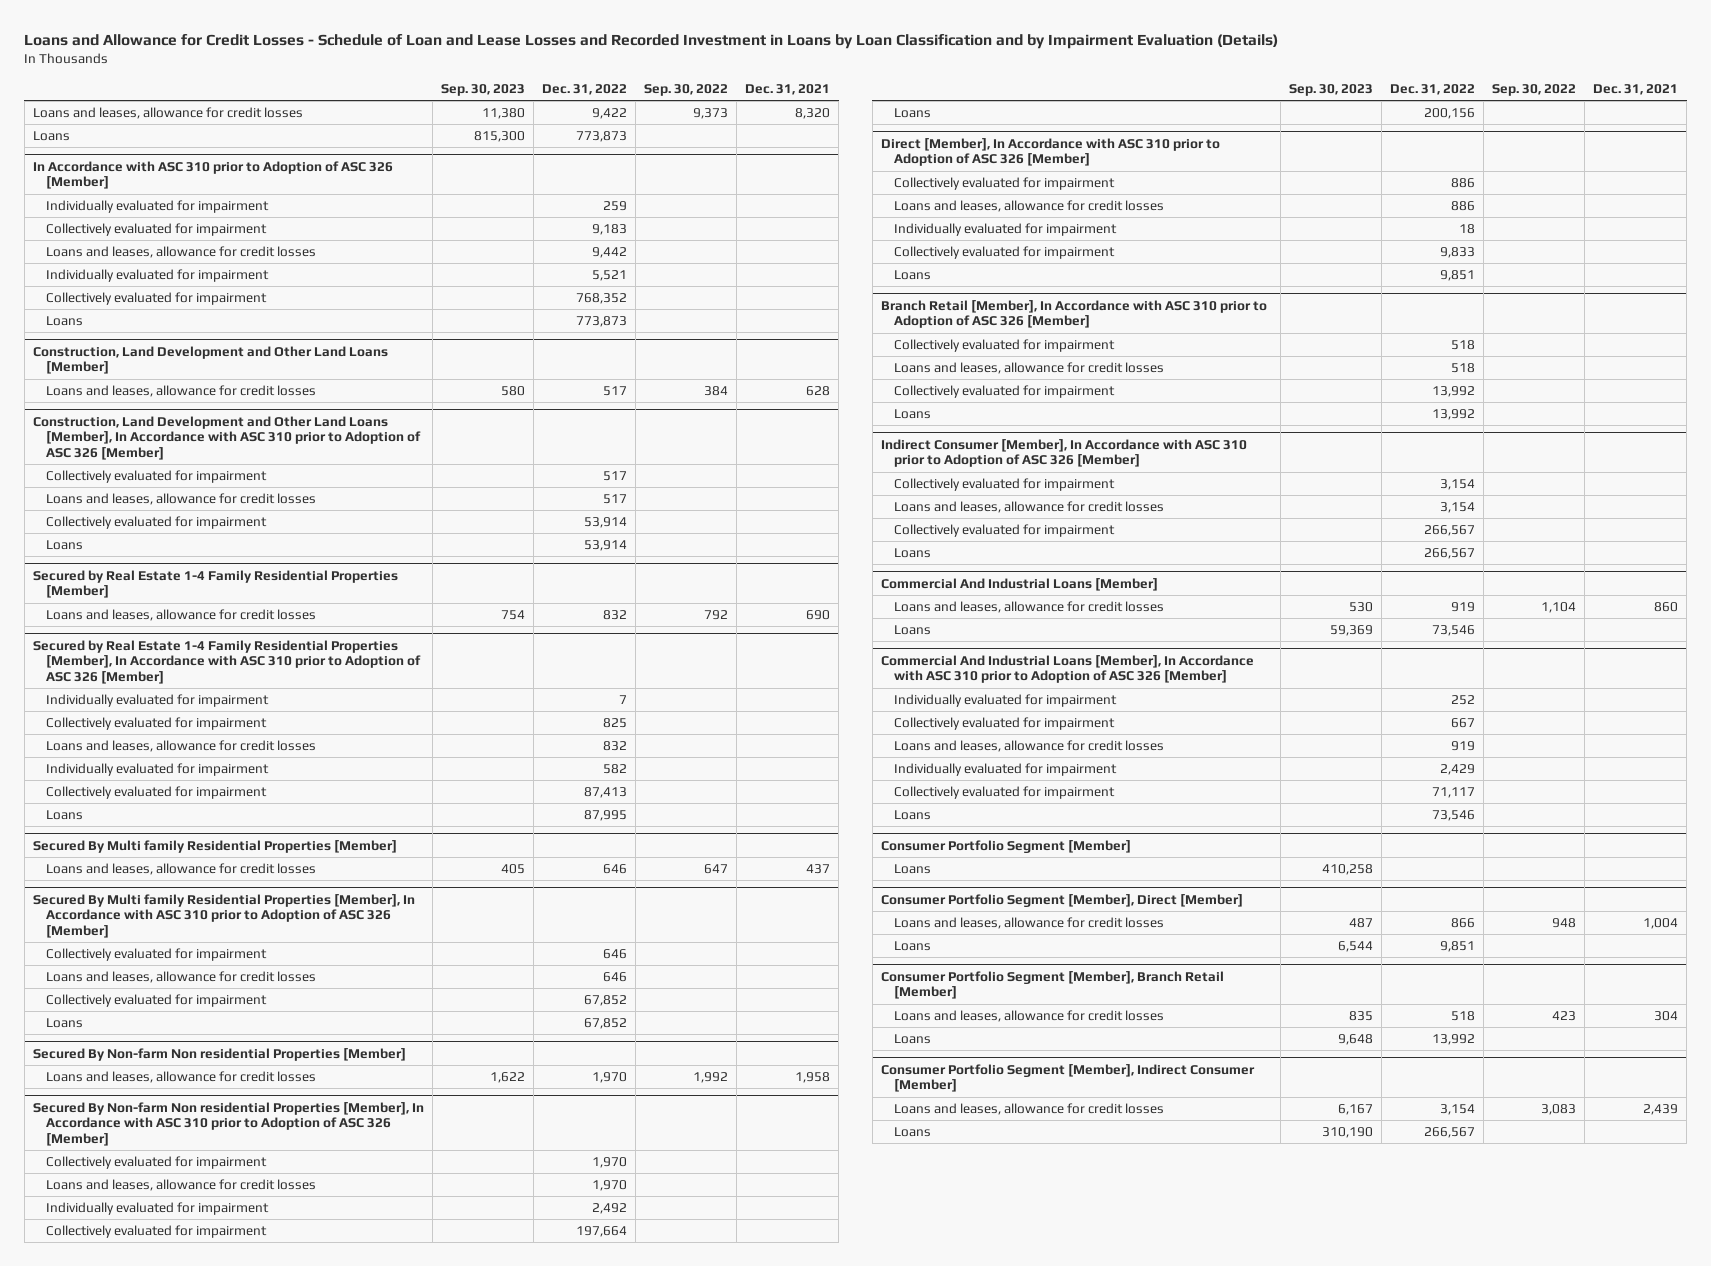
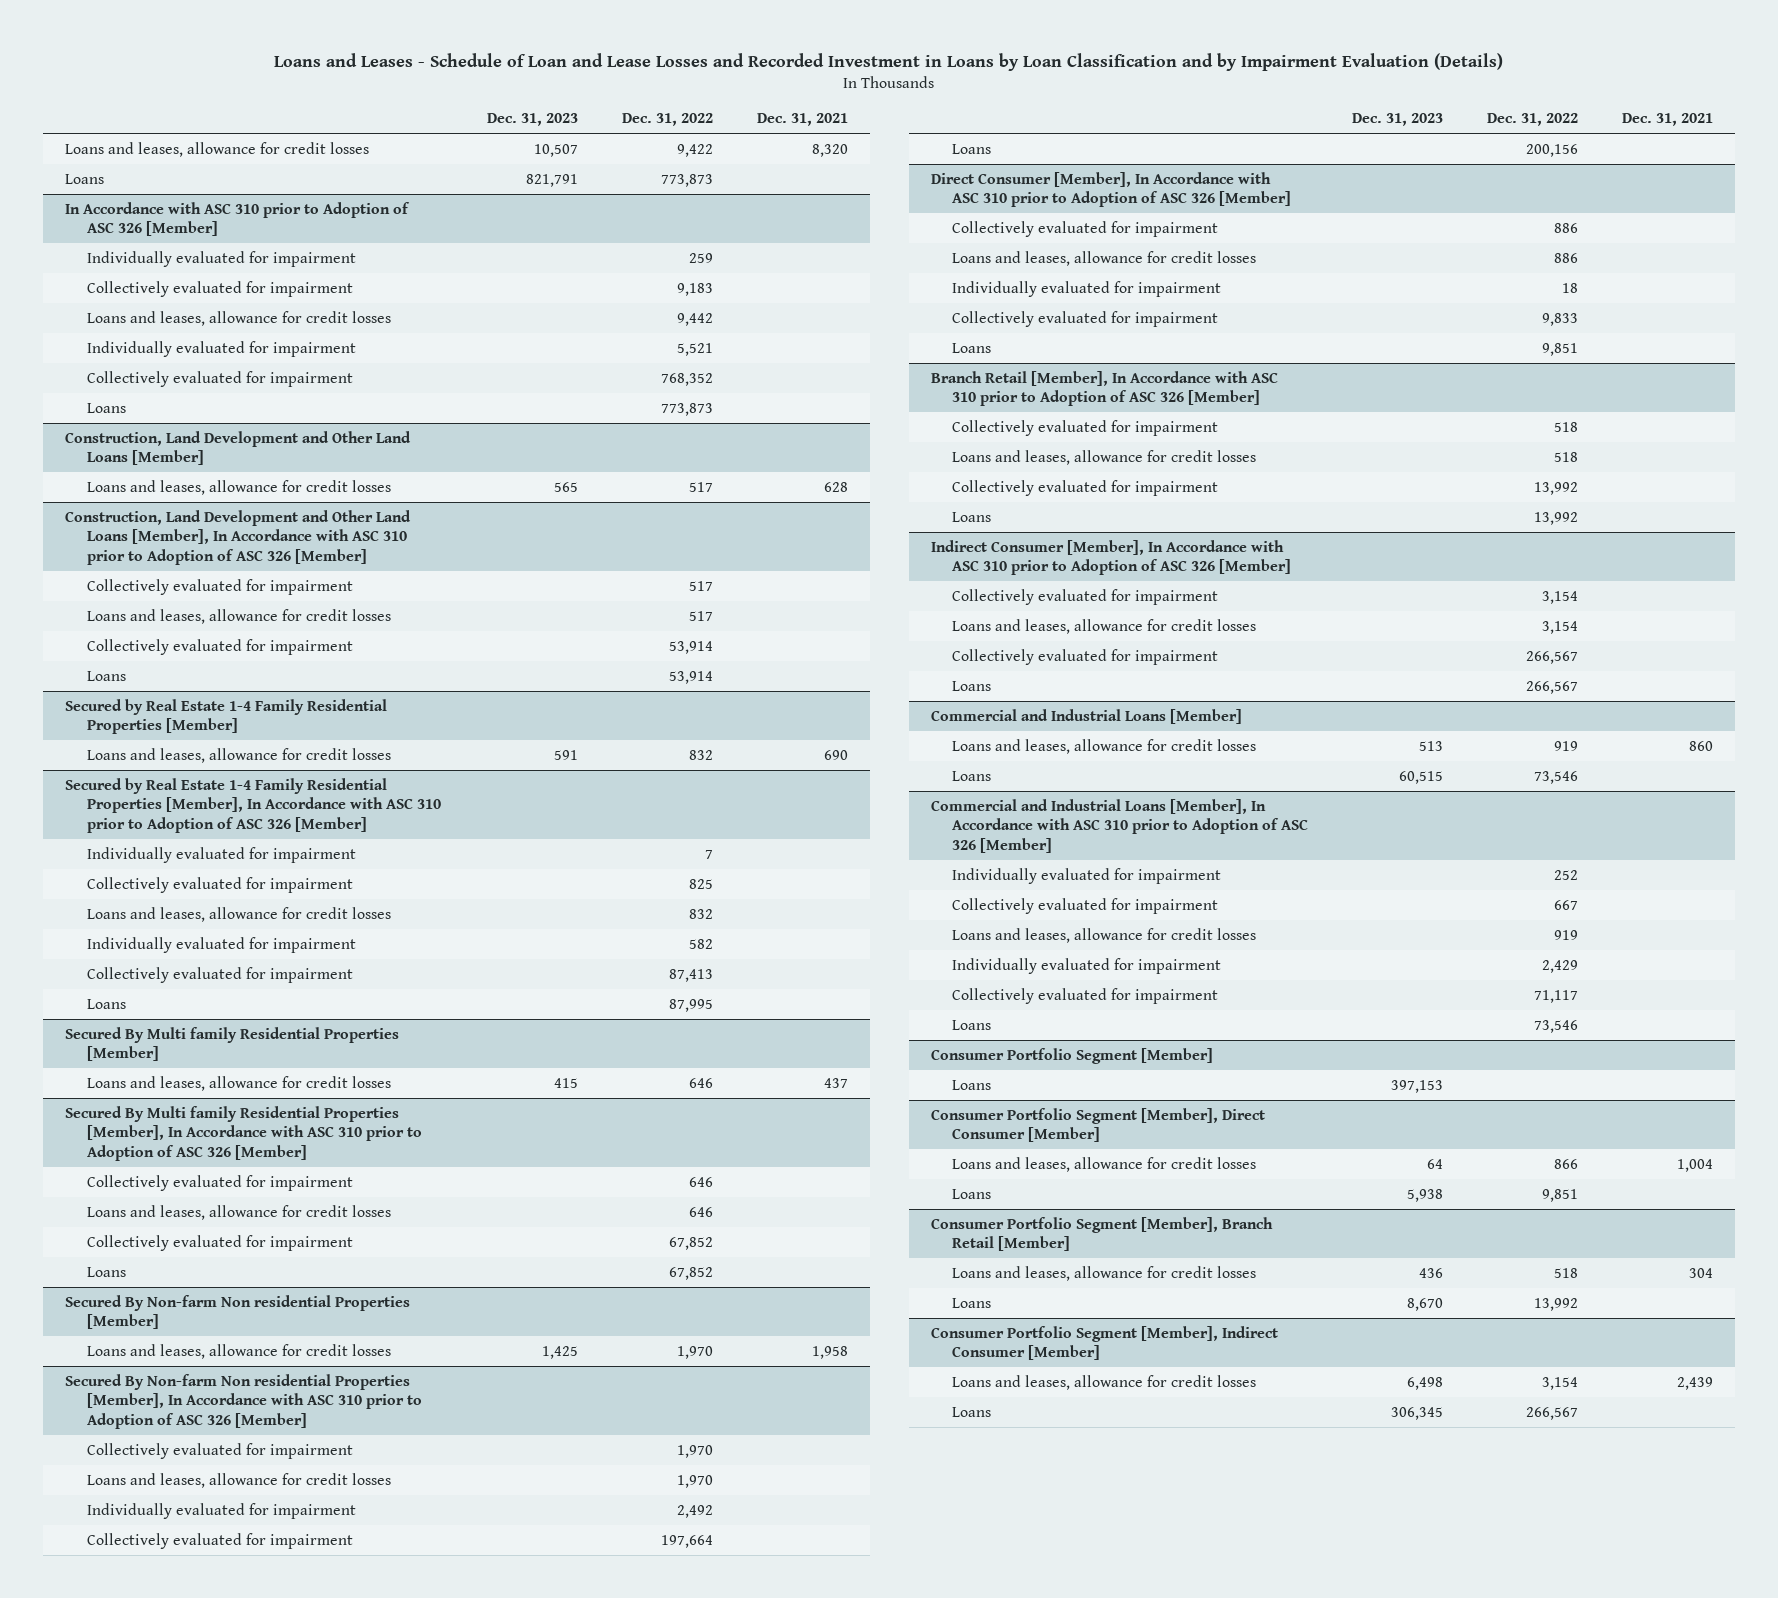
- Loans and Allowance for Credit Losses - Schedule of Loan and Lease Losses and Recorded Investment in Loans by Loan Classification and by Impairment Evaluation (Details)
+ Loans and Leases - Schedule of Loan and Lease Losses and Recorded Investment in Loans by Loan Classification and by Impairment Evaluation (Details)
- | Sep. 30, 2023 | Dec. 31, 2022 | Sep. 30, 2022 | Dec. 31, 2021
+ | Dec. 31, 2023 | Dec. 31, 2022 | Dec. 31, 2021
- Direct [Member], In Accordance with ASC 310 prior to Adoption of ASC 326 [Member]
+ Direct Consumer [Member], In Accordance with ASC 310 prior to Adoption of ASC 326 [Member]
- Commercial And Industrial Loans [Member]
+ Commercial and Industrial Loans [Member]
- Commercial And Industrial Loans [Member], In Accordance with ASC 310 prior to Adoption of ASC 326 [Member]
+ Commercial and Industrial Loans [Member], In Accordance with ASC 310 prior to Adoption of ASC 326 [Member]
- Consumer Portfolio Segment [Member], Direct [Member]
+ Consumer Portfolio Segment [Member], Direct Consumer [Member]

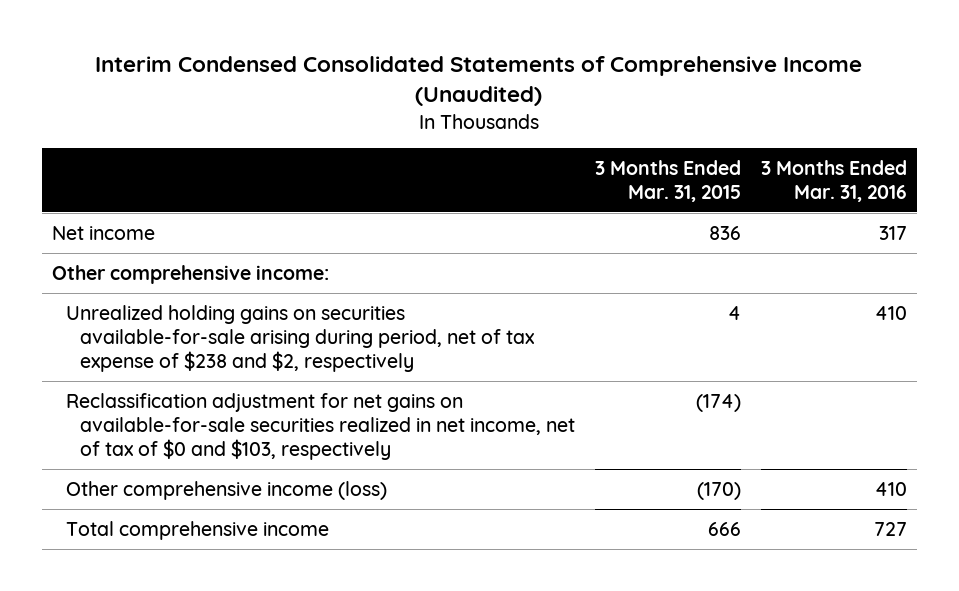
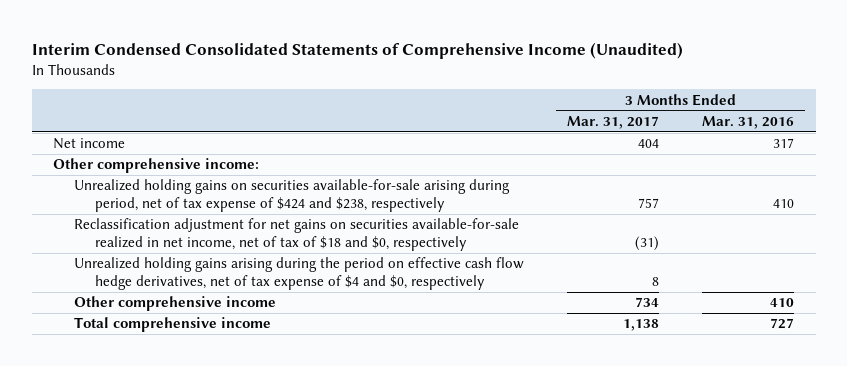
- | 3 Months Ended Mar. 31, 2015 | 3 Months Ended Mar. 31, 2016
+ | 3 Months Ended Mar. 31, 2017 | 3 Months Ended Mar. 31, 2016
- Unrealized holding gains on securities available-for-sale arising during period, net of tax expense of $238 and $2, respectively | 4 | 410
- Reclassification adjustment for net gains on available-for-sale securities realized in net income, net of tax of $0 and $103, respectively | (174) |
- Other comprehensive income (loss) | (170) | 410
+ Unrealized holding gains on securities available-for-sale arising during period, net of tax expense of $424 and $238, respectively | 757 | 410
+ Reclassification adjustment for net gains on securities available-for-sale realized in net income, net of tax of $18 and $0, respectively | (31) |
+ Unrealized holding gains arising during the period on effective cash flow hedge derivatives, net of tax expense of $4 and $0, respectively | 8 |
+ Other comprehensive income | 734 | 410

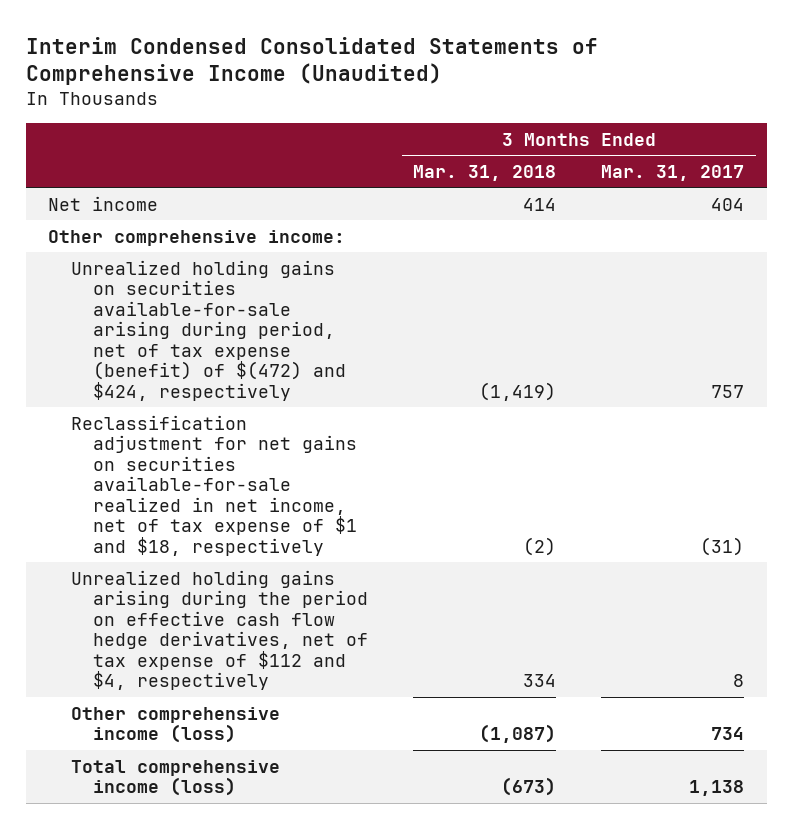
- | 3 Months Ended Mar. 31, 2017 | 3 Months Ended Mar. 31, 2016
+ | 3 Months Ended Mar. 31, 2018 | 3 Months Ended Mar. 31, 2017
- Unrealized holding gains on securities available-for-sale arising during period, net of tax expense of $424 and $238, respectively | 757 | 410
- Reclassification adjustment for net gains on securities available-for-sale realized in net income, net of tax of $18 and $0, respectively | (31) |
- Unrealized holding gains arising during the period on effective cash flow hedge derivatives, net of tax expense of $4 and $0, respectively | 8 |
- Other comprehensive income | 734 | 410
- Total comprehensive income | 1,138 | 727
+ Unrealized holding gains on securities available-for-sale arising during period, net of tax expense (benefit) of $(472) and $424, respectively | (1,419) | 757
+ Reclassification adjustment for net gains on securities available-for-sale realized in net income, net of tax expense of $1 and $18, respectively | (2) | (31)
+ Unrealized holding gains arising during the period on effective cash flow hedge derivatives, net of tax expense of $112 and $4, respectively | 334 | 8
+ Other comprehensive income (loss) | (1,087) | 734
+ Total comprehensive income (loss) | (673) | 1,138

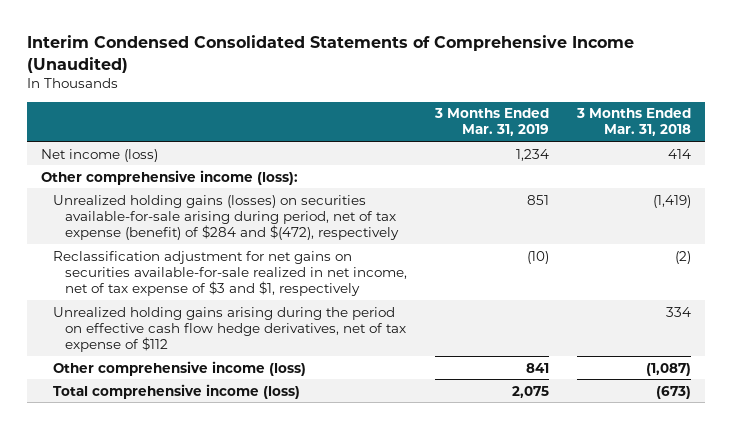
- | 3 Months Ended Mar. 31, 2018 | 3 Months Ended Mar. 31, 2017
+ | 3 Months Ended Mar. 31, 2019 | 3 Months Ended Mar. 31, 2018
- Net income | 414 | 404
- Other comprehensive income:
- Unrealized holding gains on securities available-for-sale arising during period, net of tax expense (benefit) of $(472) and $424, respectively | (1,419) | 757
- Reclassification adjustment for net gains on securities available-for-sale realized in net income, net of tax expense of $1 and $18, respectively | (2) | (31)
- Unrealized holding gains arising during the period on effective cash flow hedge derivatives, net of tax expense of $112 and $4, respectively | 334 | 8
+ Net income (loss) | 1,234 | 414
+ Other comprehensive income (loss):
+ Unrealized holding gains (losses) on securities available-for-sale arising during period, net of tax expense (benefit) of $284 and $(472), respectively | 851 | (1,419)
+ Reclassification adjustment for net gains on securities available-for-sale realized in net income, net of tax expense of $3 and $1, respectively | (10) | (2)
+ Unrealized holding gains arising during the period on effective cash flow hedge derivatives, net of tax expense of $112 | | 334

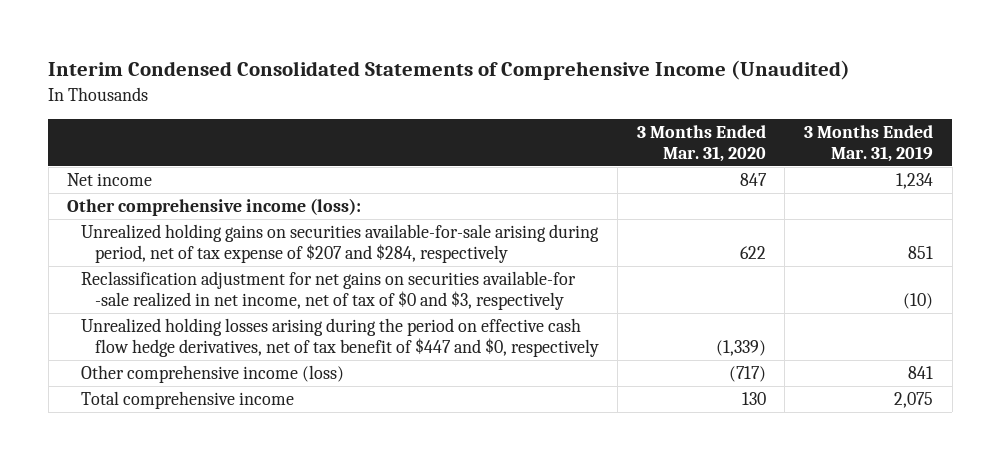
- | 3 Months Ended Mar. 31, 2019 | 3 Months Ended Mar. 31, 2018
+ | 3 Months Ended Mar. 31, 2020 | 3 Months Ended Mar. 31, 2019
- Net income (loss) | 1,234 | 414
+ Net income | 847 | 1,234
- Unrealized holding gains (losses) on securities available-for-sale arising during period, net of tax expense (benefit) of $284 and $(472), respectively | 851 | (1,419)
- Reclassification adjustment for net gains on securities available-for-sale realized in net income, net of tax expense of $3 and $1, respectively | (10) | (2)
- Unrealized holding gains arising during the period on effective cash flow hedge derivatives, net of tax expense of $112 | | 334
+ Unrealized holding gains on securities available-for-sale arising during period, net of tax expense of $207 and $284, respectively | 622 | 851
+ Reclassification adjustment for net gains on securities available-for -sale realized in net income, net of tax of $0 and $3, respectively | | (10)
+ Unrealized holding losses arising during the period on effective cash flow hedge derivatives, net of tax benefit of $447 and $0, respectively | (1,339) |
- Total comprehensive income (loss) | 2,075 | (673)
+ Total comprehensive income | 130 | 2,075

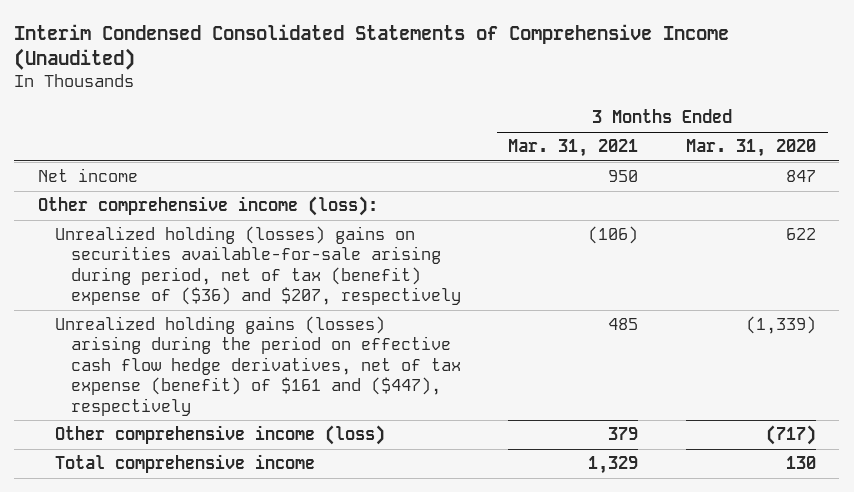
- | 3 Months Ended Mar. 31, 2020 | 3 Months Ended Mar. 31, 2019
+ | 3 Months Ended Mar. 31, 2021 | 3 Months Ended Mar. 31, 2020
- Unrealized holding gains on securities available-for-sale arising during period, net of tax expense of $207 and $284, respectively | 622 | 851
- Reclassification adjustment for net gains on securities available-for -sale realized in net income, net of tax of $0 and $3, respectively | | (10)
- Unrealized holding losses arising during the period on effective cash flow hedge derivatives, net of tax benefit of $447 and $0, respectively | (1,339) |
+ Unrealized holding (losses) gains on securities available-for-sale arising during period, net of tax (benefit) expense of ($36) and $207, respectively | (106) | 622
+ Unrealized holding gains (losses) arising during the period on effective cash flow hedge derivatives, net of tax expense (benefit) of $161 and ($447), respectively | 485 | (1,339)

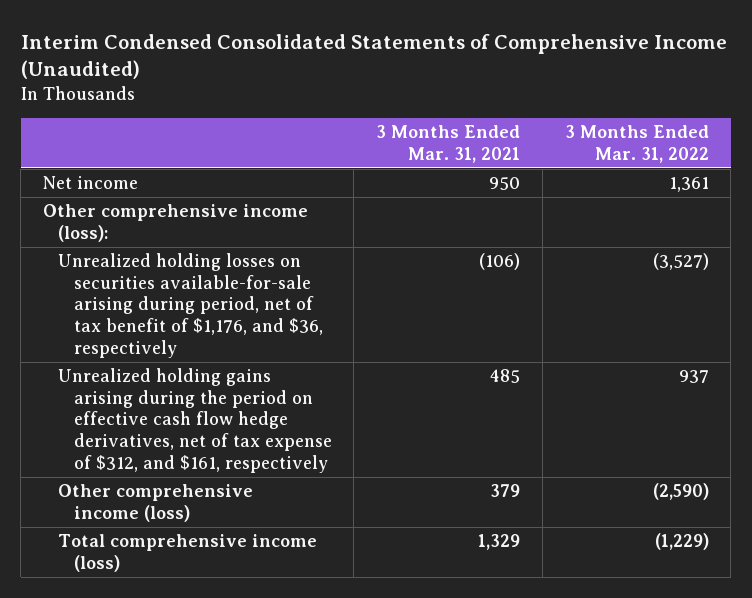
- | 3 Months Ended Mar. 31, 2021 | 3 Months Ended Mar. 31, 2020
+ | 3 Months Ended Mar. 31, 2021 | 3 Months Ended Mar. 31, 2022
- Unrealized holding (losses) gains on securities available-for-sale arising during period, net of tax (benefit) expense of ($36) and $207, respectively | (106) | 622
- Unrealized holding gains (losses) arising during the period on effective cash flow hedge derivatives, net of tax expense (benefit) of $161 and ($447), respectively | 485 | (1,339)
+ Unrealized holding losses on securities available-for-sale arising during period, net of tax benefit of $1,176, and $36, respectively | (106) | (3,527)
+ Unrealized holding gains arising during the period on effective cash flow hedge derivatives, net of tax expense of $312, and $161, respectively | 485 | 937
- Total comprehensive income | 1,329 | 130
+ Total comprehensive income (loss) | 1,329 | (1,229)

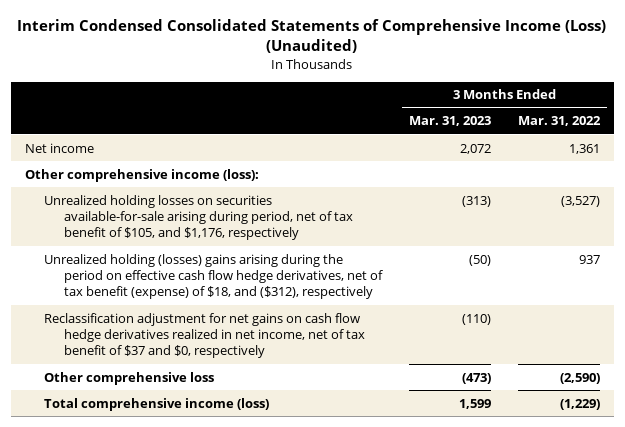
- Interim Condensed Consolidated Statements of Comprehensive Income (Unaudited)
+ Interim Condensed Consolidated Statements of Comprehensive Income (Loss) (Unaudited)
- | 3 Months Ended Mar. 31, 2021 | 3 Months Ended Mar. 31, 2022
+ | 3 Months Ended Mar. 31, 2023 | 3 Months Ended Mar. 31, 2022
- Unrealized holding losses on securities available-for-sale arising during period, net of tax benefit of $1,176, and $36, respectively | (106) | (3,527)
- Unrealized holding gains arising during the period on effective cash flow hedge derivatives, net of tax expense of $312, and $161, respectively | 485 | 937
- Other comprehensive income (loss) | 379 | (2,590)
+ Unrealized holding losses on securities available-for-sale arising during period, net of tax benefit of $105, and $1,176, respectively | (313) | (3,527)
+ Unrealized holding (losses) gains arising during the period on effective cash flow hedge derivatives, net of tax benefit (expense) of $18, and ($312), respectively | (50) | 937
+ Reclassification adjustment for net gains on cash flow hedge derivatives realized in net income, net of tax benefit of $37 and $0, respectively | (110) |
+ Other comprehensive loss | (473) | (2,590)

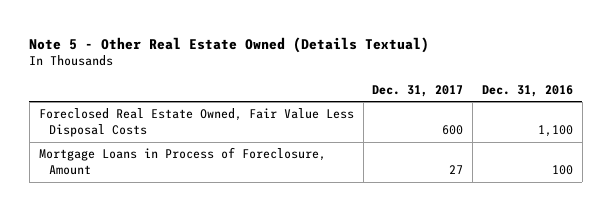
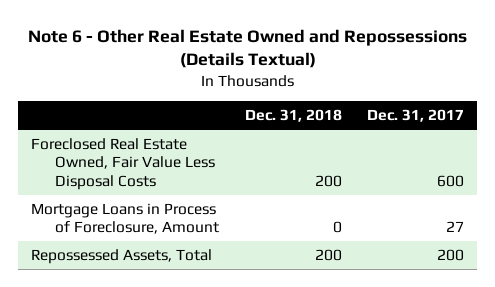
- Note 5 - Other Real Estate Owned (Details Textual)
+ Note 6 - Other Real Estate Owned and Repossessions (Details Textual)
- | Dec. 31, 2017 | Dec. 31, 2016
+ | Dec. 31, 2018 | Dec. 31, 2017
+ Repossessed Assets, Total | 200 | 200

